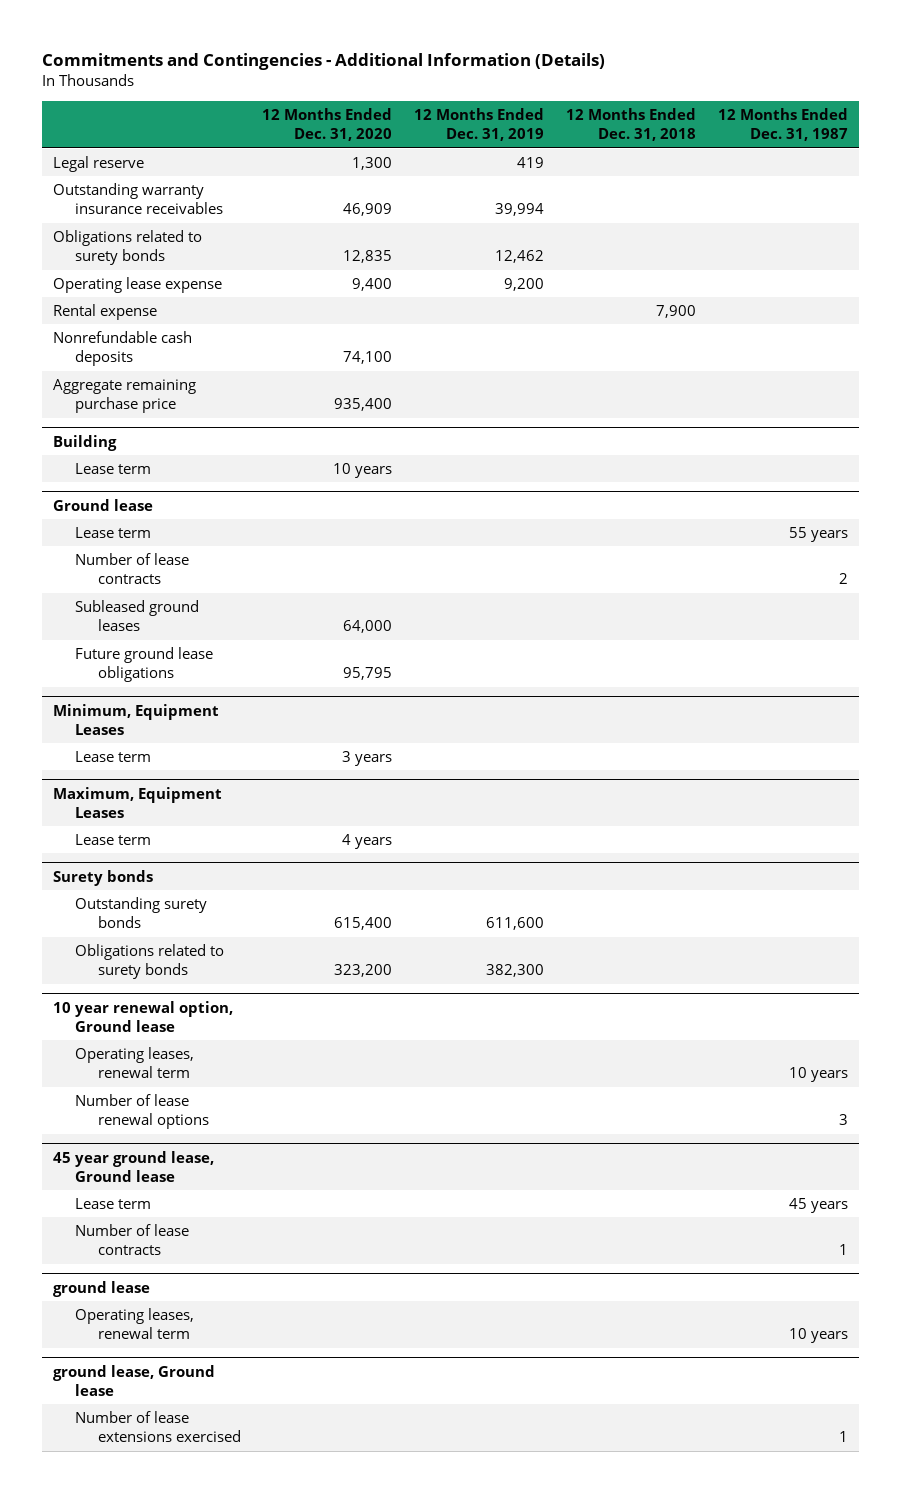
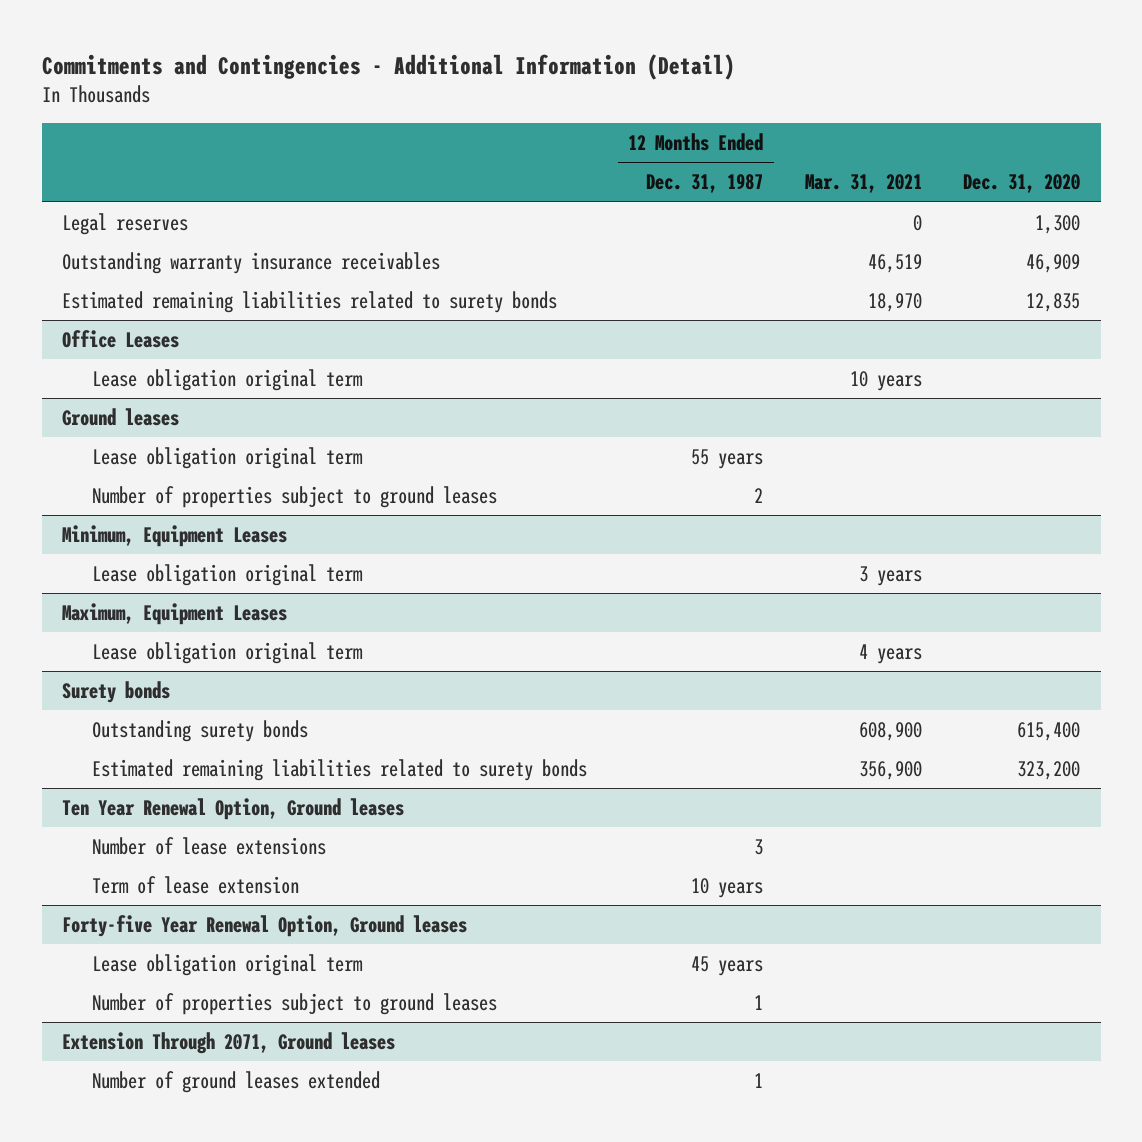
- Commitments and Contingencies - Additional Information (Details)
+ Commitments and Contingencies - Additional Information (Detail)
- | 12 Months Ended Dec. 31, 2020 | 12 Months Ended Dec. 31, 2019 | 12 Months Ended Dec. 31, 2018 | 12 Months Ended Dec. 31, 1987
+ | 12 Months Ended Dec. 31, 1987 | Mar. 31, 2021 | Dec. 31, 2020
- Legal reserve | 1,300 | 419 | |
+ Legal reserves | | 0 | 1,300
- Obligations related to surety bonds | 12,835 | 12,462 | |
- Operating lease expense | 9,400 | 9,200 | |
- Rental expense | | | 7,900 |
- Nonrefundable cash deposits | 74,100 | | |
- Aggregate remaining purchase price | 935,400 | | |
- Building
- Lease term | 10 years | | |
- Ground lease
- Lease term | | | | 55 years
- Number of lease contracts | | | | 2
- Subleased ground leases | 64,000 | | |
- Future ground lease obligations | 95,795 | | |
+ Estimated remaining liabilities related to surety bonds | | 18,970 | 12,835
+ Office Leases
+ Lease obligation original term | | 10 years |
+ Ground leases
+ Lease obligation original term | 55 years | |
+ Number of properties subject to ground leases | 2 | |
@ Minimum, Equipment Leases
- Lease term | 3 years | | |
+ Lease obligation original term | | 3 years |
@ Maximum, Equipment Leases
- Lease term | 4 years | | |
+ Lease obligation original term | | 4 years |
@ Surety bonds
- Obligations related to surety bonds | 323,200 | 382,300 | |
- 10 year renewal option, Ground lease
- Operating leases, renewal term | | | | 10 years
- Number of lease renewal options | | | | 3
- 45 year ground lease, Ground lease
- Lease term | | | | 45 years
- Number of lease contracts | | | | 1
- ground lease
- Operating leases, renewal term | | | | 10 years
- ground lease, Ground lease
- Number of lease extensions exercised | | | | 1
@ Surety bonds
+ Estimated remaining liabilities related to surety bonds | | 356,900 | 323,200
+ Ten Year Renewal Option, Ground leases
+ Number of lease extensions | 3 | |
+ Term of lease extension | 10 years | |
+ Forty-five Year Renewal Option, Ground leases
+ Lease obligation original term | 45 years | |
+ Number of properties subject to ground leases | 1 | |
+ Extension Through 2071, Ground leases
+ Number of ground leases extended | 1 | |

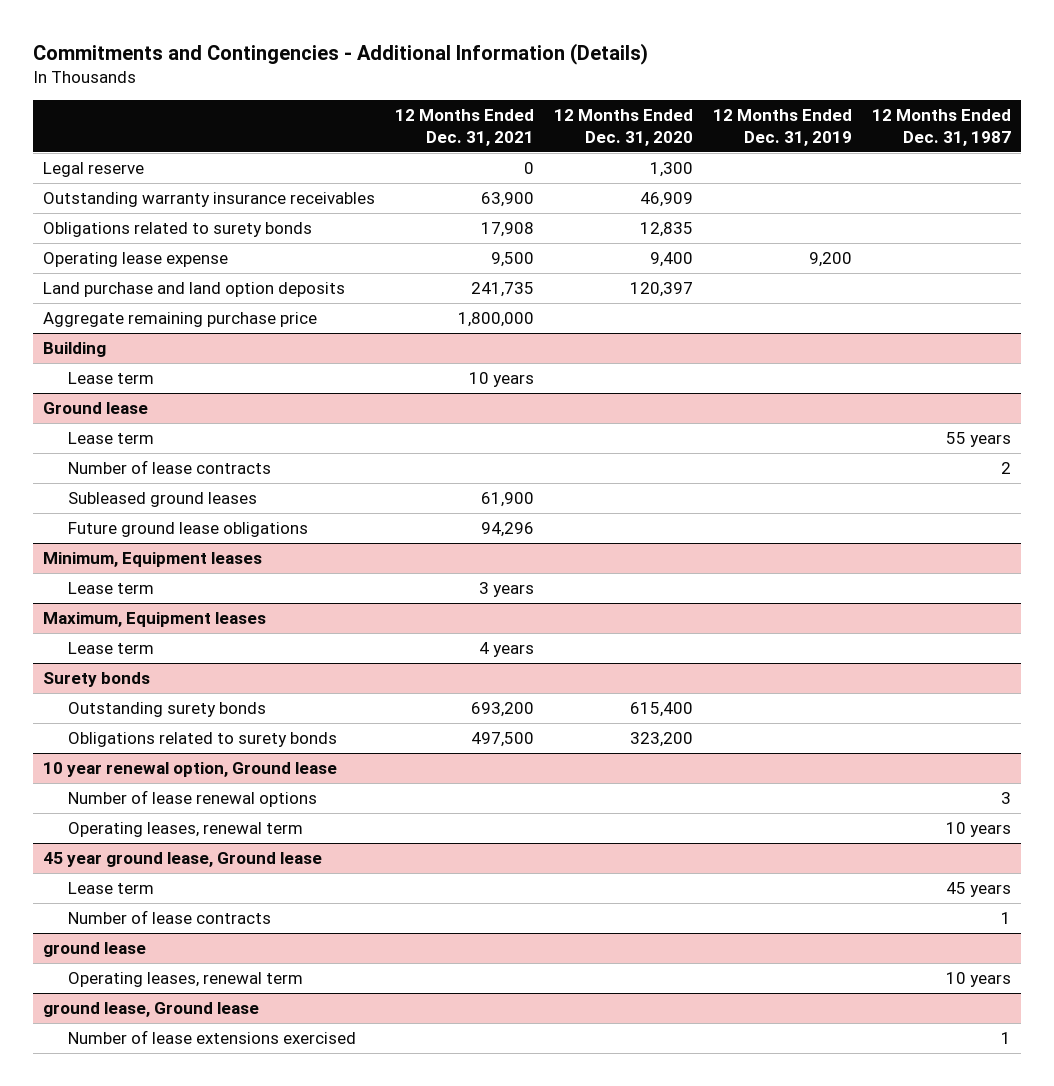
- Commitments and Contingencies - Additional Information (Detail)
+ Commitments and Contingencies - Additional Information (Details)
- | 12 Months Ended Dec. 31, 1987 | Mar. 31, 2021 | Dec. 31, 2020
+ | 12 Months Ended Dec. 31, 2021 | 12 Months Ended Dec. 31, 2020 | 12 Months Ended Dec. 31, 2019 | 12 Months Ended Dec. 31, 1987
- Legal reserves | | 0 | 1,300
+ Legal reserve | 0 | 1,300 | |
- Estimated remaining liabilities related to surety bonds | | 18,970 | 12,835
- Office Leases
- Lease obligation original term | | 10 years |
- Ground leases
- Lease obligation original term | 55 years | |
- Number of properties subject to ground leases | 2 | |
- Minimum, Equipment Leases
- Lease obligation original term | | 3 years |
- Maximum, Equipment Leases
- Lease obligation original term | | 4 years |
+ Obligations related to surety bonds | 17,908 | 12,835 | |
+ Operating lease expense | 9,500 | 9,400 | 9,200 |
+ Land purchase and land option deposits | 241,735 | 120,397 | |
+ Aggregate remaining purchase price | 1,800,000 | | |
+ Building
+ Lease term | 10 years | | |
+ Ground lease
+ Lease term | | | | 55 years
+ Number of lease contracts | | | | 2
+ Subleased ground leases | 61,900 | | |
+ Future ground lease obligations | 94,296 | | |
+ Minimum, Equipment leases
+ Lease term | 3 years | | |
+ Maximum, Equipment leases
+ Lease term | 4 years | | |
@ Surety bonds
- Estimated remaining liabilities related to surety bonds | | 356,900 | 323,200
- Ten Year Renewal Option, Ground leases
- Number of lease extensions | 3 | |
- Term of lease extension | 10 years | |
- Forty-five Year Renewal Option, Ground leases
- Lease obligation original term | 45 years | |
- Number of properties subject to ground leases | 1 | |
- Extension Through 2071, Ground leases
- Number of ground leases extended | 1 | |
@ Surety bonds
+ Obligations related to surety bonds | 497,500 | 323,200 | |
+ 10 year renewal option, Ground lease
+ Number of lease renewal options | | | | 3
+ Operating leases, renewal term | | | | 10 years
+ 45 year ground lease, Ground lease
+ Lease term | | | | 45 years
+ Number of lease contracts | | | | 1
+ ground lease
+ Operating leases, renewal term | | | | 10 years
+ ground lease, Ground lease
+ Number of lease extensions exercised | | | | 1

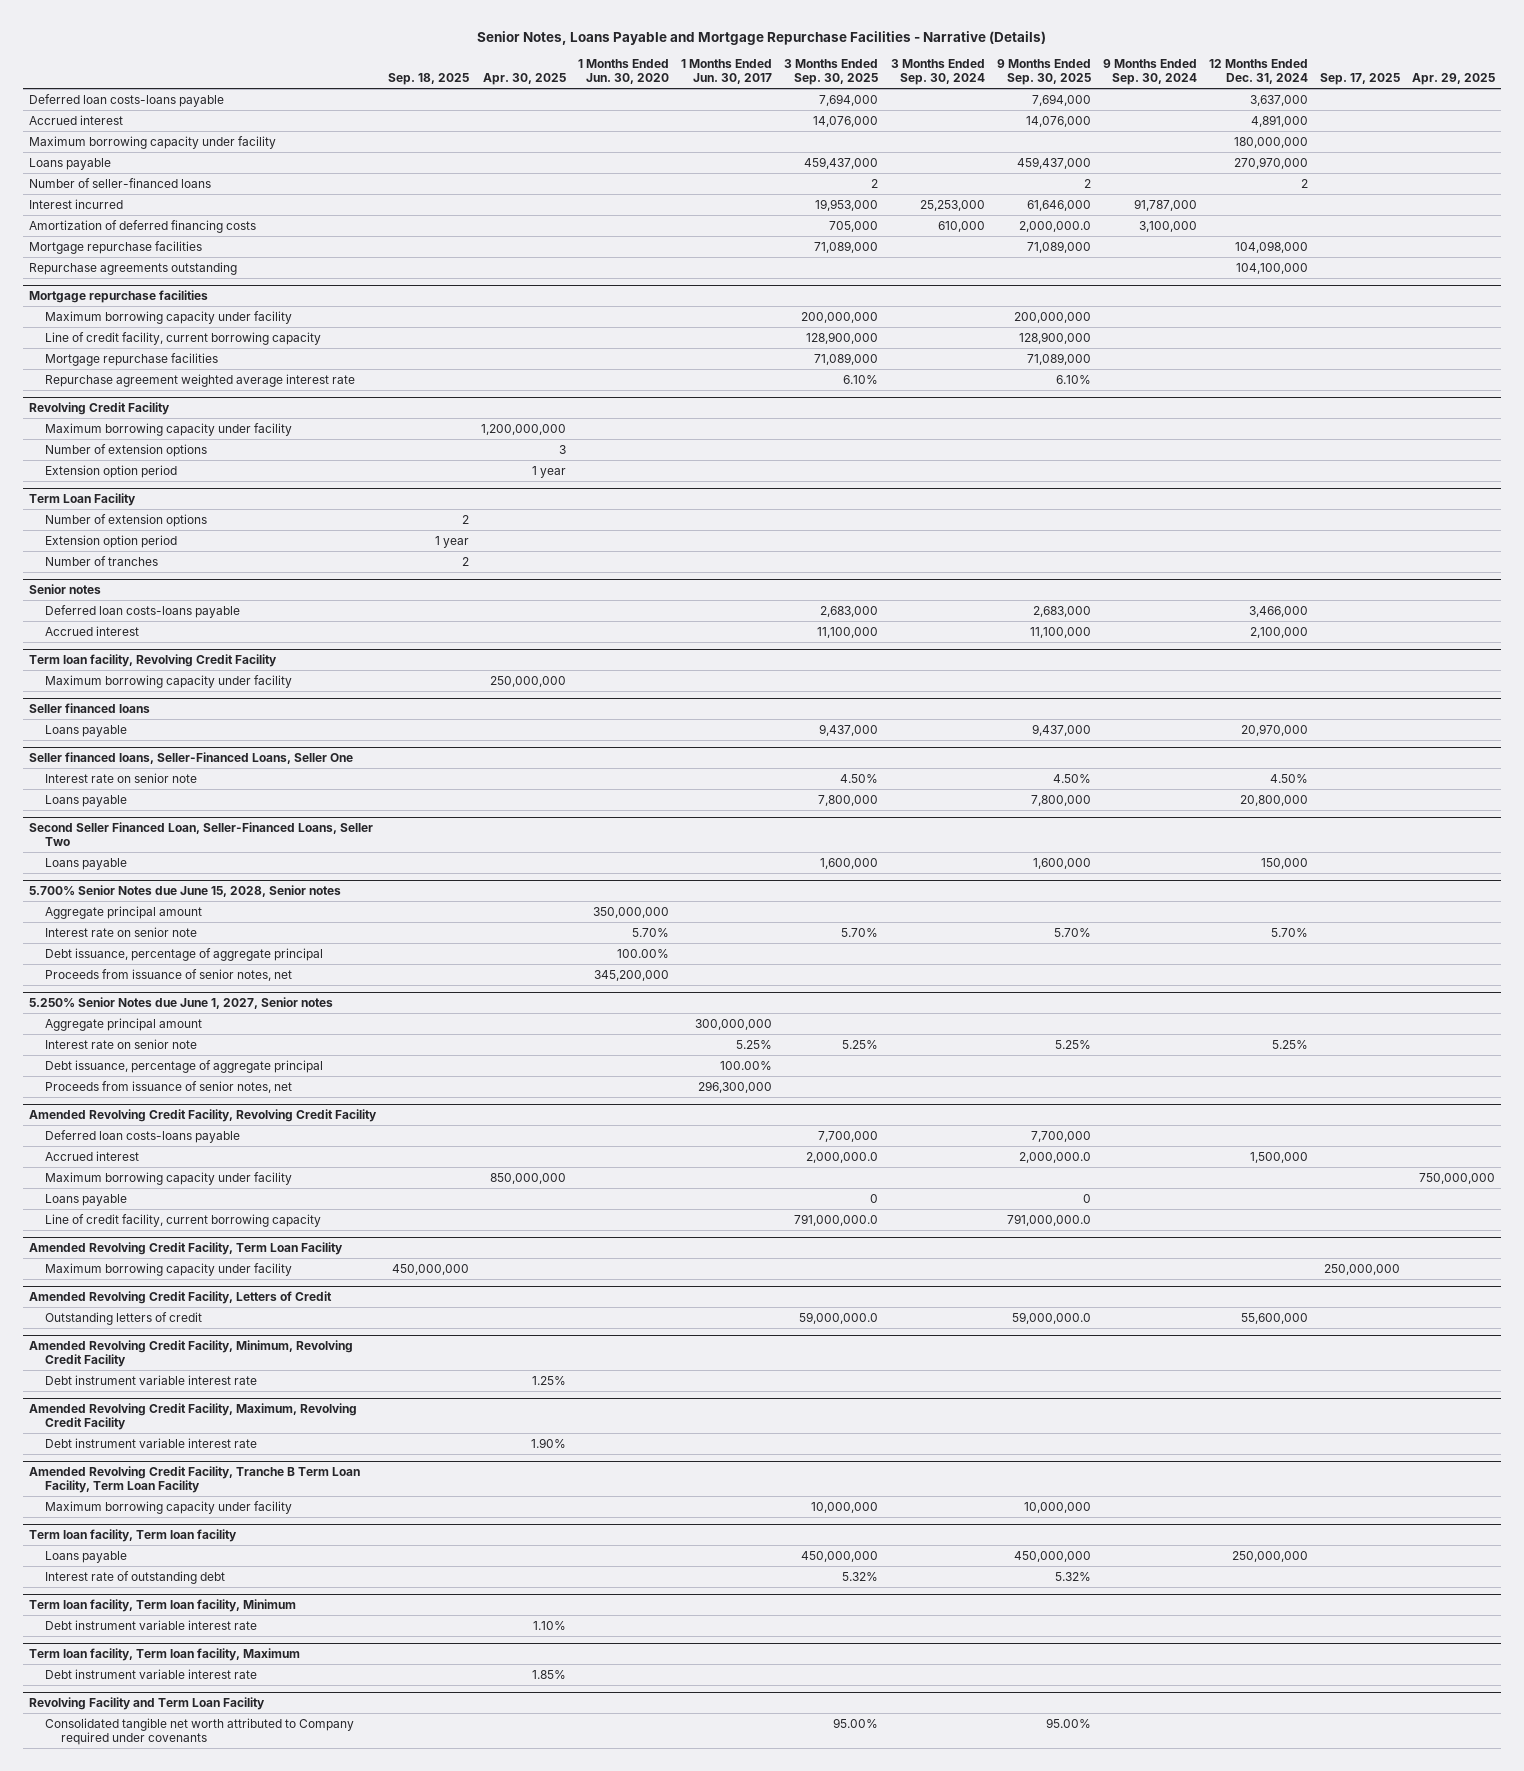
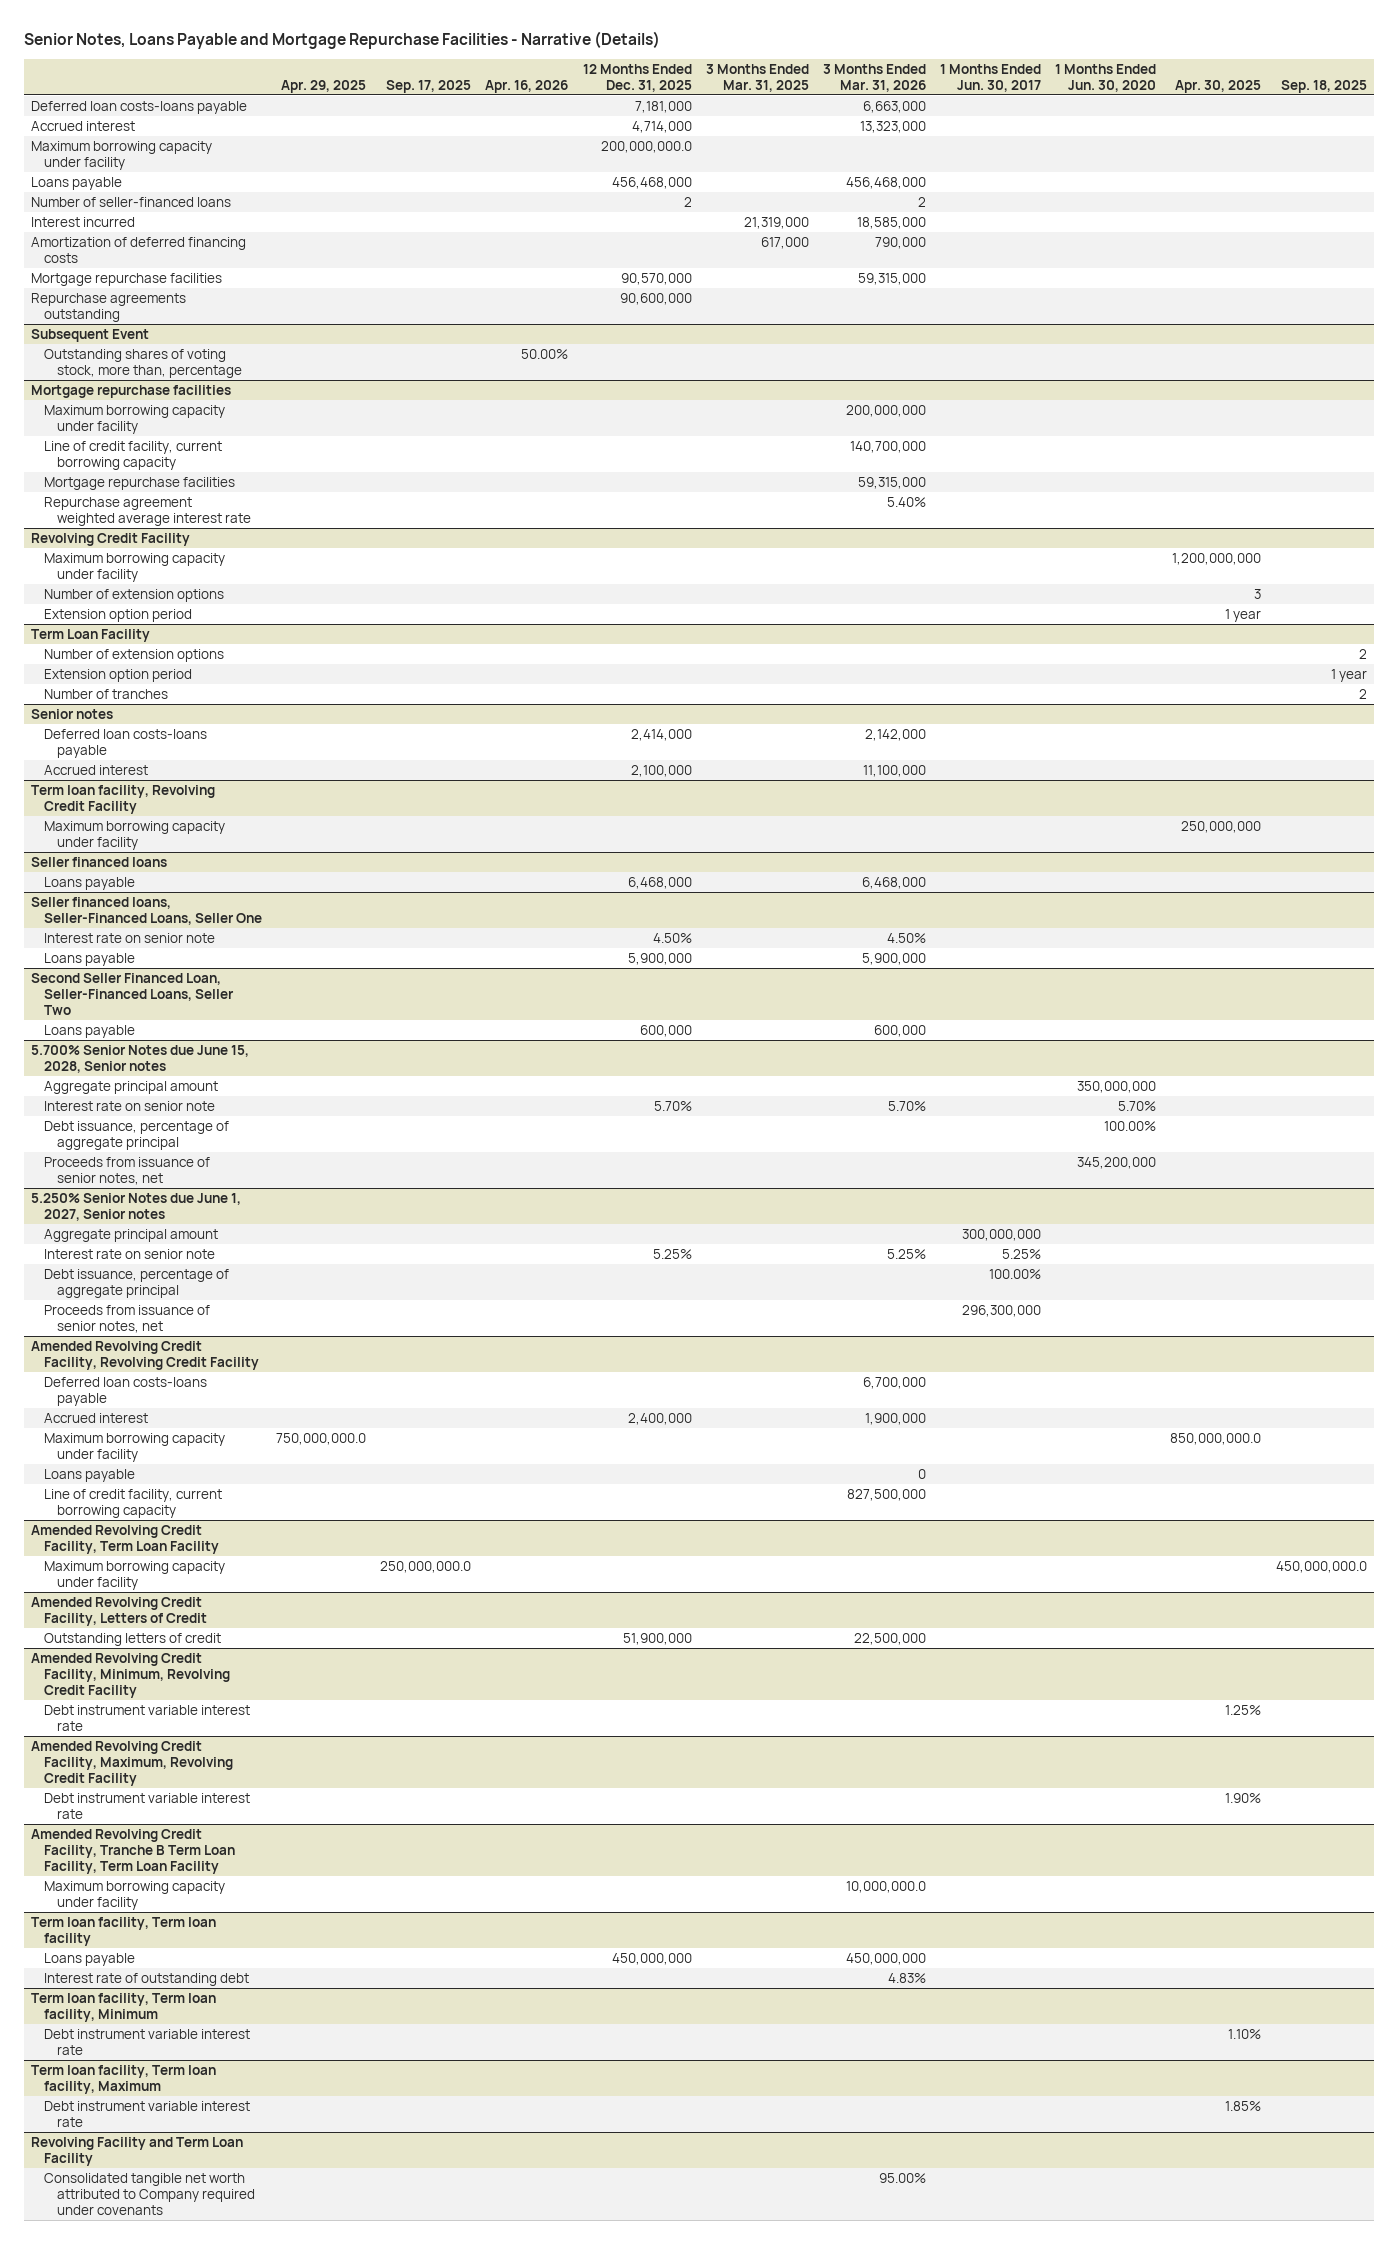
- | Sep. 18, 2025 | Apr. 30, 2025 | 1 Months Ended Jun. 30, 2020 | 1 Months Ended Jun. 30, 2017 | 3 Months Ended Sep. 30, 2025 | 3 Months Ended Sep. 30, 2024 | 9 Months Ended Sep. 30, 2025 | 9 Months Ended Sep. 30, 2024 | 12 Months Ended Dec. 31, 2024 | Sep. 17, 2025 | Apr. 29, 2025
+ | Apr. 29, 2025 | Sep. 17, 2025 | Apr. 16, 2026 | 12 Months Ended Dec. 31, 2025 | 3 Months Ended Mar. 31, 2025 | 3 Months Ended Mar. 31, 2026 | 1 Months Ended Jun. 30, 2017 | 1 Months Ended Jun. 30, 2020 | Apr. 30, 2025 | Sep. 18, 2025
+ Subsequent Event
+ Outstanding shares of voting stock, more than, percentage | | | 50.00% | | | | | | |
@ Amended Revolving Credit Facility, Revolving Credit Facility
- Maximum borrowing capacity under facility | | 850,000,000 | | | | | | | | | 750,000,000
+ Maximum borrowing capacity under facility | 750,000,000.0 | | | | | | | | 850,000,000.0 |
@ Amended Revolving Credit Facility, Term Loan Facility
- Maximum borrowing capacity under facility | 450,000,000 | | | | | | | | | 250,000,000 |
+ Maximum borrowing capacity under facility | | 250,000,000.0 | | | | | | | | 450,000,000.0

